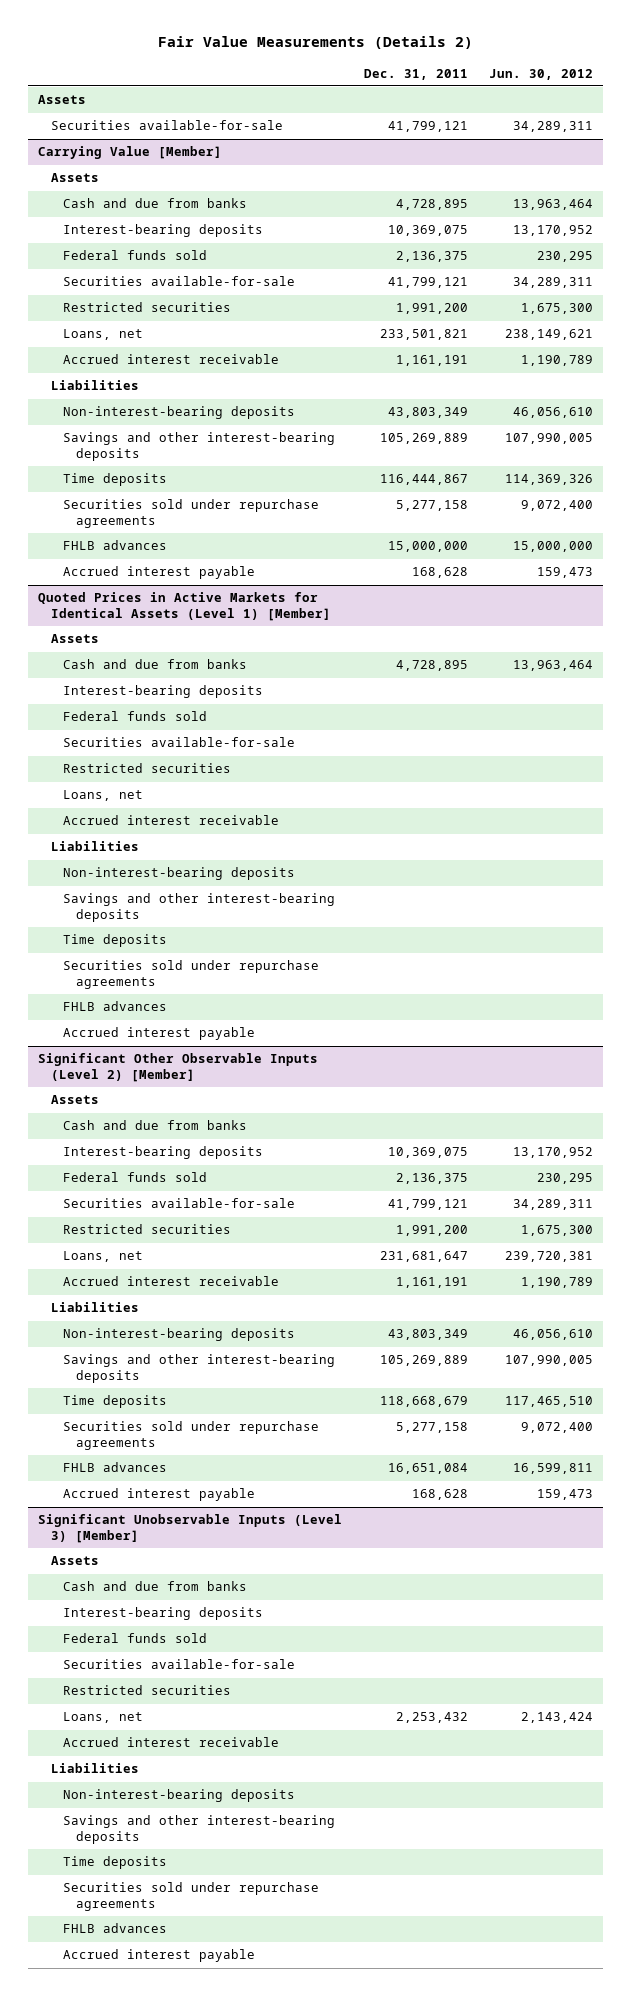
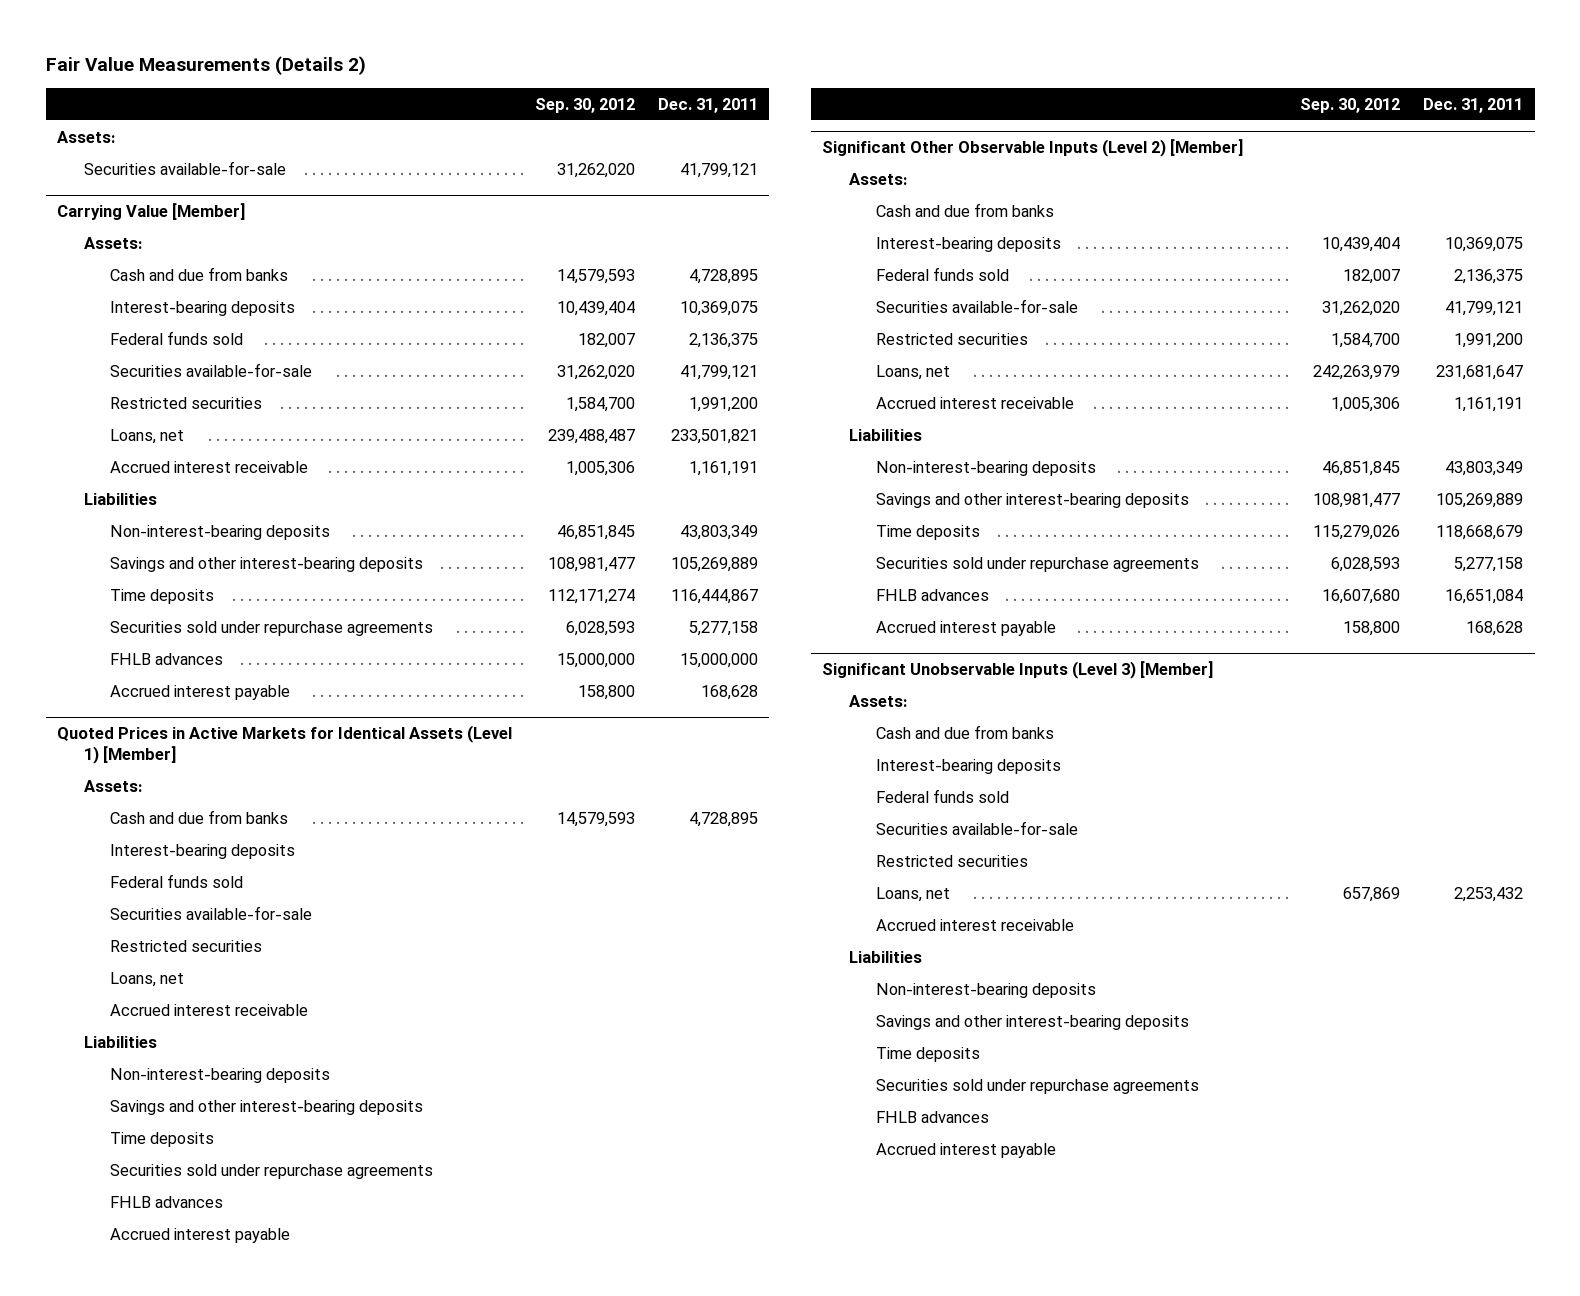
- | Dec. 31, 2011 | Jun. 30, 2012
+ | Sep. 30, 2012 | Dec. 31, 2011
- Assets
+ Assets:
@ Carrying Value [Member]
- Assets
+ Assets:
@ Quoted Prices in Active Markets for Identical Assets (Level 1) [Member]
- Assets
+ Assets:
@ Significant Other Observable Inputs (Level 2) [Member]
- Assets
+ Assets:
@ Significant Unobservable Inputs (Level 3) [Member]
- Assets
+ Assets:

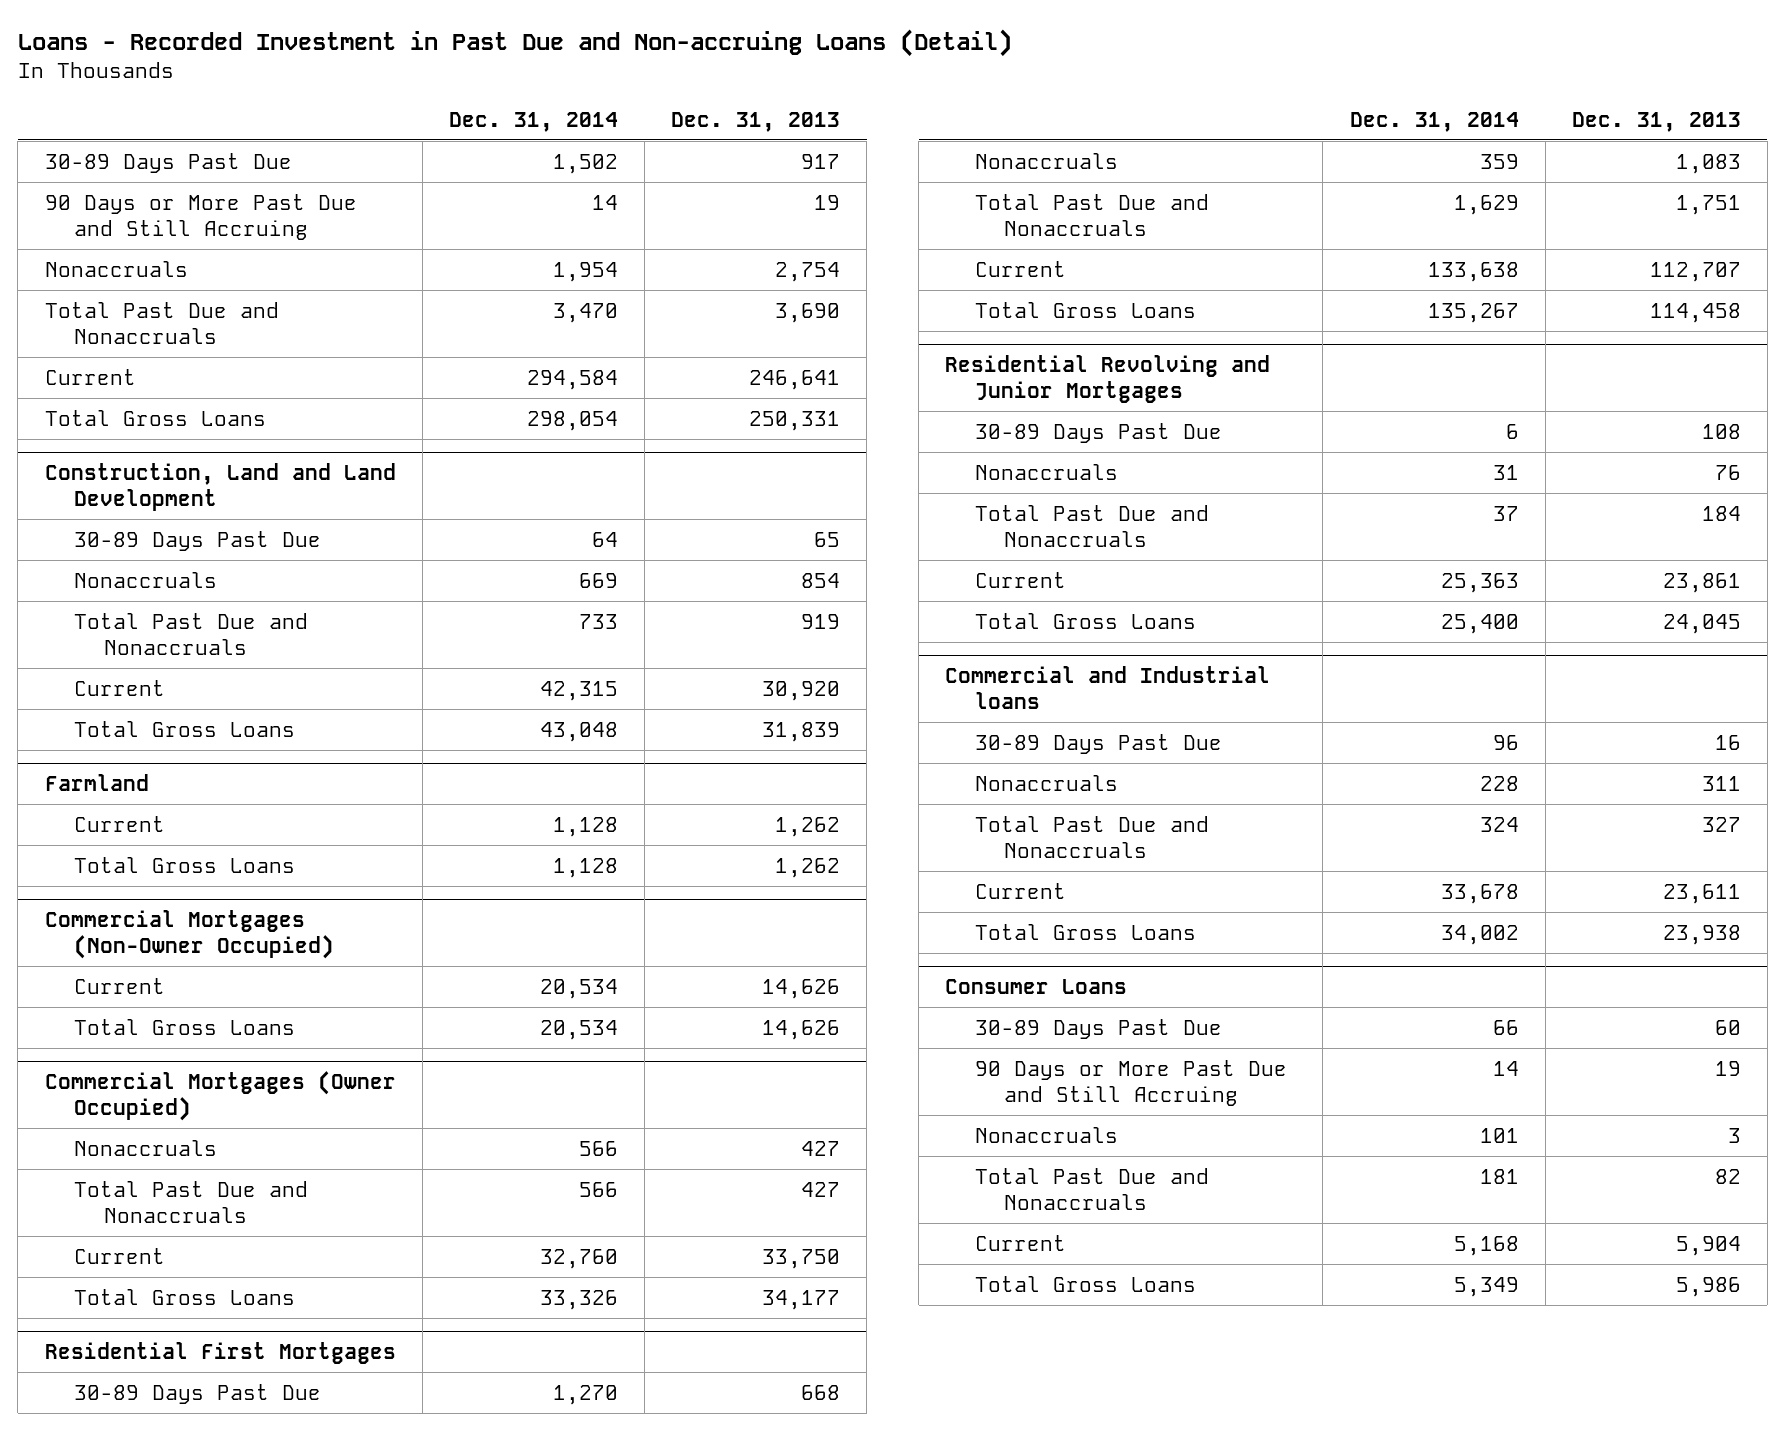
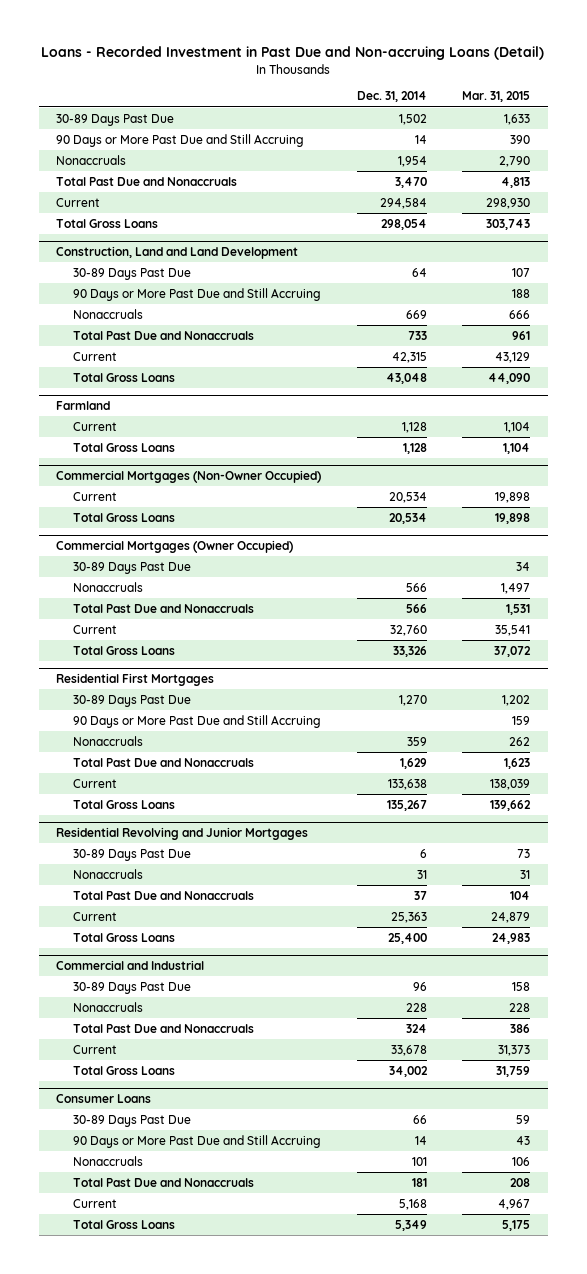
- | Dec. 31, 2014 | Dec. 31, 2013
+ | Dec. 31, 2014 | Mar. 31, 2015
@ Construction, Land and Land Development
+ 90 Days or More Past Due and Still Accruing | | 188
@ Commercial Mortgages (Owner Occupied)
+ 30-89 Days Past Due | | 34
@ Residential First Mortgages
+ 90 Days or More Past Due and Still Accruing | | 159
- Commercial and Industrial loans
+ Commercial and Industrial

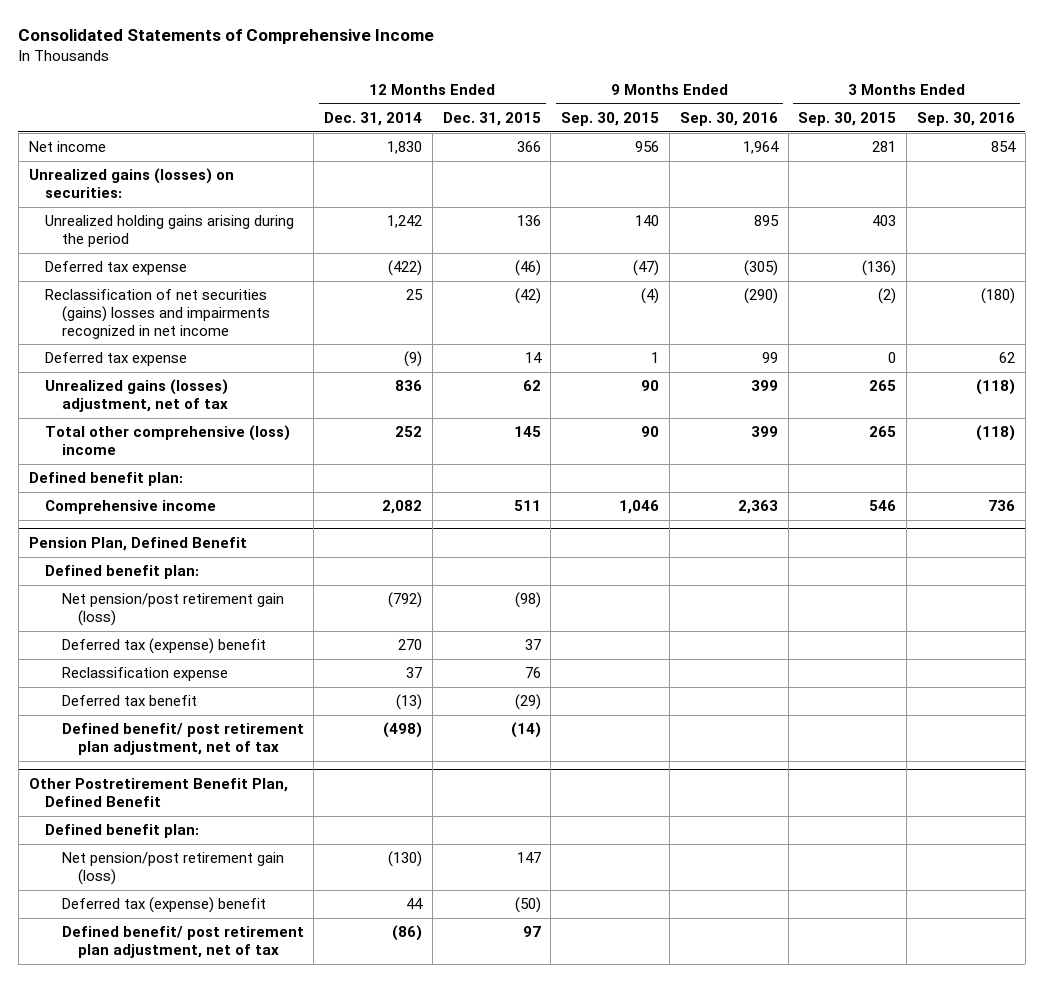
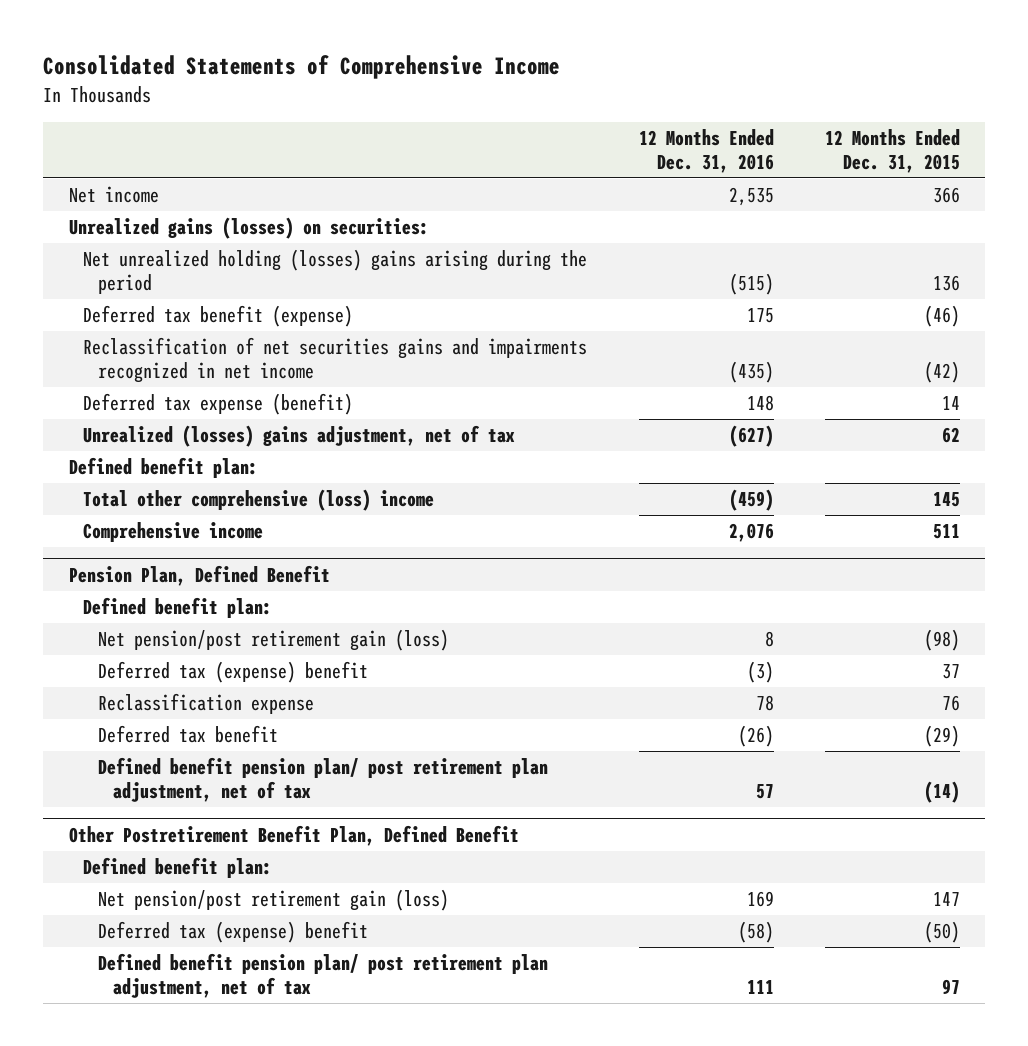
- | 12 Months Ended Dec. 31, 2014 | 12 Months Ended Dec. 31, 2015 | 9 Months Ended Sep. 30, 2015 | 9 Months Ended Sep. 30, 2016 | 3 Months Ended Sep. 30, 2015 | 3 Months Ended Sep. 30, 2016
+ | 12 Months Ended Dec. 31, 2016 | 12 Months Ended Dec. 31, 2015
- Unrealized holding gains arising during the period | 1,242 | 136 | 140 | 895 | 403 |
- Deferred tax expense | (422) | (46) | (47) | (305) | (136) |
- Reclassification of net securities (gains) losses and impairments recognized in net income | 25 | (42) | (4) | (290) | (2) | (180)
- Deferred tax expense | (9) | 14 | 1 | 99 | 0 | 62
- Unrealized gains (losses) adjustment, net of tax | 836 | 62 | 90 | 399 | 265 | (118)
+ Net unrealized holding (losses) gains arising during the period | (515) | 136
+ Deferred tax benefit (expense) | 175 | (46)
+ Reclassification of net securities gains and impairments recognized in net income | (435) | (42)
+ Deferred tax expense (benefit) | 148 | 14
+ Unrealized (losses) gains adjustment, net of tax | (627) | 62
moved down: Total other comprehensive (loss) income | (459) | 145
@ Pension Plan, Defined Benefit
- Defined benefit/ post retirement plan adjustment, net of tax | (498) | (14) | | | |
+ Defined benefit pension plan/ post retirement plan adjustment, net of tax | 57 | (14)
@ Other Postretirement Benefit Plan, Defined Benefit
- Defined benefit/ post retirement plan adjustment, net of tax | (86) | 97 | | | |
+ Defined benefit pension plan/ post retirement plan adjustment, net of tax | 111 | 97

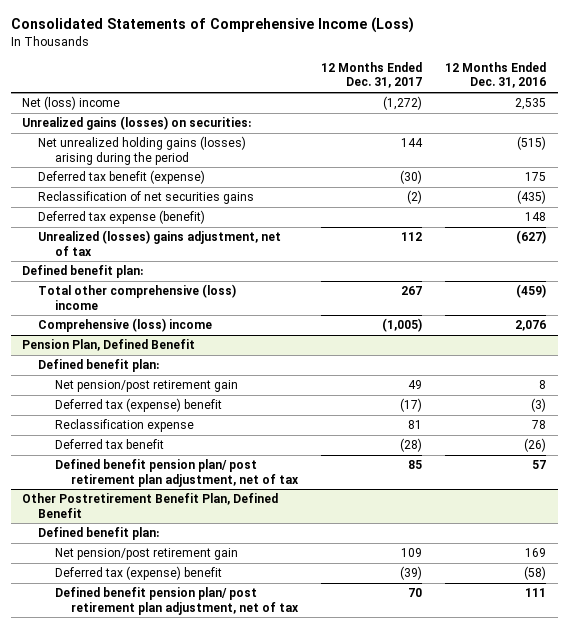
- Consolidated Statements of Comprehensive Income
+ Consolidated Statements of Comprehensive Income (Loss)
- | 12 Months Ended Dec. 31, 2016 | 12 Months Ended Dec. 31, 2015
+ | 12 Months Ended Dec. 31, 2017 | 12 Months Ended Dec. 31, 2016
- Net income | 2,535 | 366
+ Net (loss) income | (1,272) | 2,535
- Net unrealized holding (losses) gains arising during the period | (515) | 136
+ Net unrealized holding gains (losses) arising during the period | 144 | (515)
- Reclassification of net securities gains and impairments recognized in net income | (435) | (42)
+ Reclassification of net securities gains | (2) | (435)
- Comprehensive income | 2,076 | 511
+ Comprehensive (loss) income | (1,005) | 2,076
@ Pension Plan, Defined Benefit
- Net pension/post retirement gain (loss) | 8 | (98)
+ Net pension/post retirement gain | 49 | 8
@ Other Postretirement Benefit Plan, Defined Benefit
- Net pension/post retirement gain (loss) | 169 | 147
+ Net pension/post retirement gain | 109 | 169

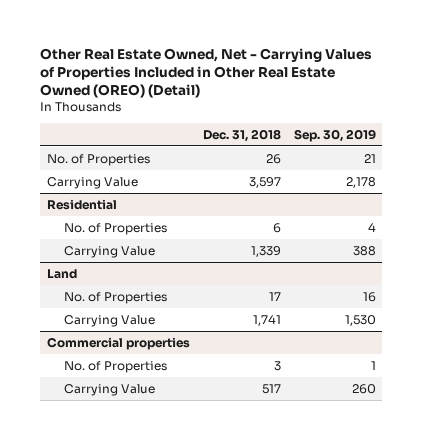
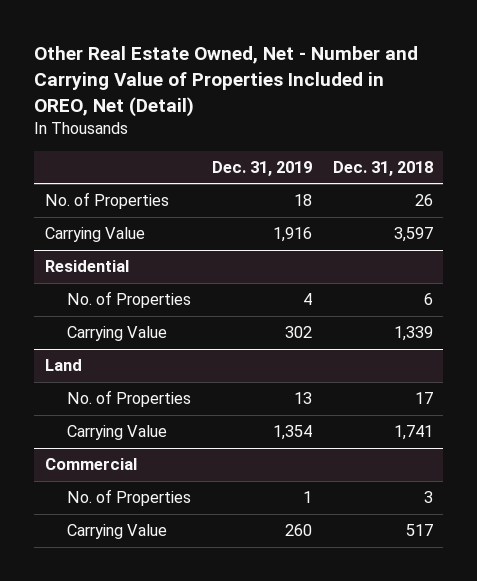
- Other Real Estate Owned, Net - Carrying Values of Properties Included in Other Real Estate Owned (OREO) (Detail)
+ Other Real Estate Owned, Net - Number and Carrying Value of Properties Included in OREO, Net (Detail)
- | Dec. 31, 2018 | Sep. 30, 2019
+ | Dec. 31, 2019 | Dec. 31, 2018
- Commercial properties
+ Commercial

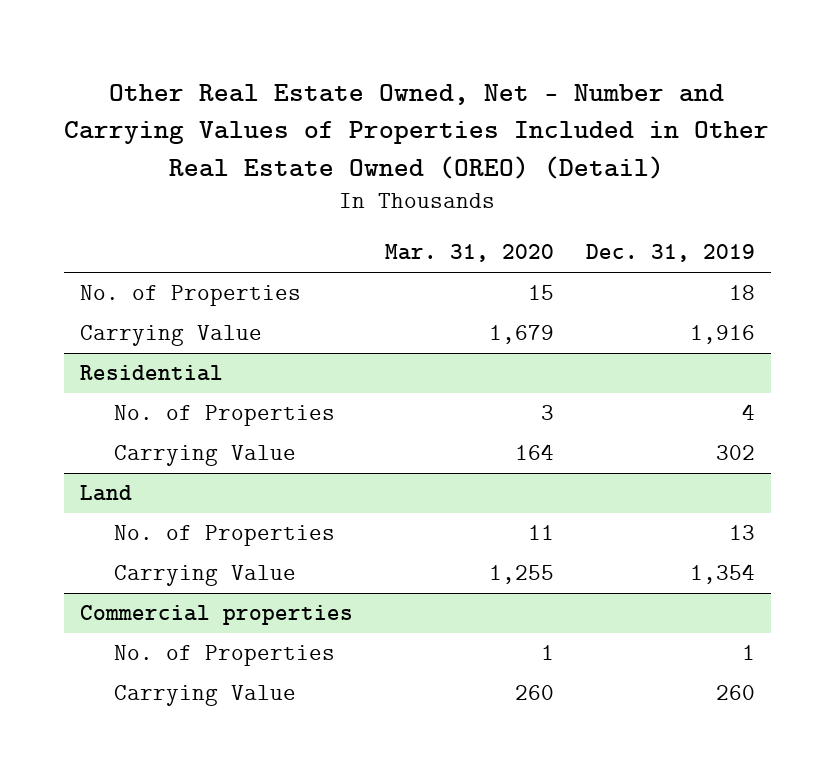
- Other Real Estate Owned, Net - Number and Carrying Value of Properties Included in OREO, Net (Detail)
+ Other Real Estate Owned, Net - Number and Carrying Values of Properties Included in Other Real Estate Owned (OREO) (Detail)
- | Dec. 31, 2019 | Dec. 31, 2018
+ | Mar. 31, 2020 | Dec. 31, 2019
- Commercial
+ Commercial properties

